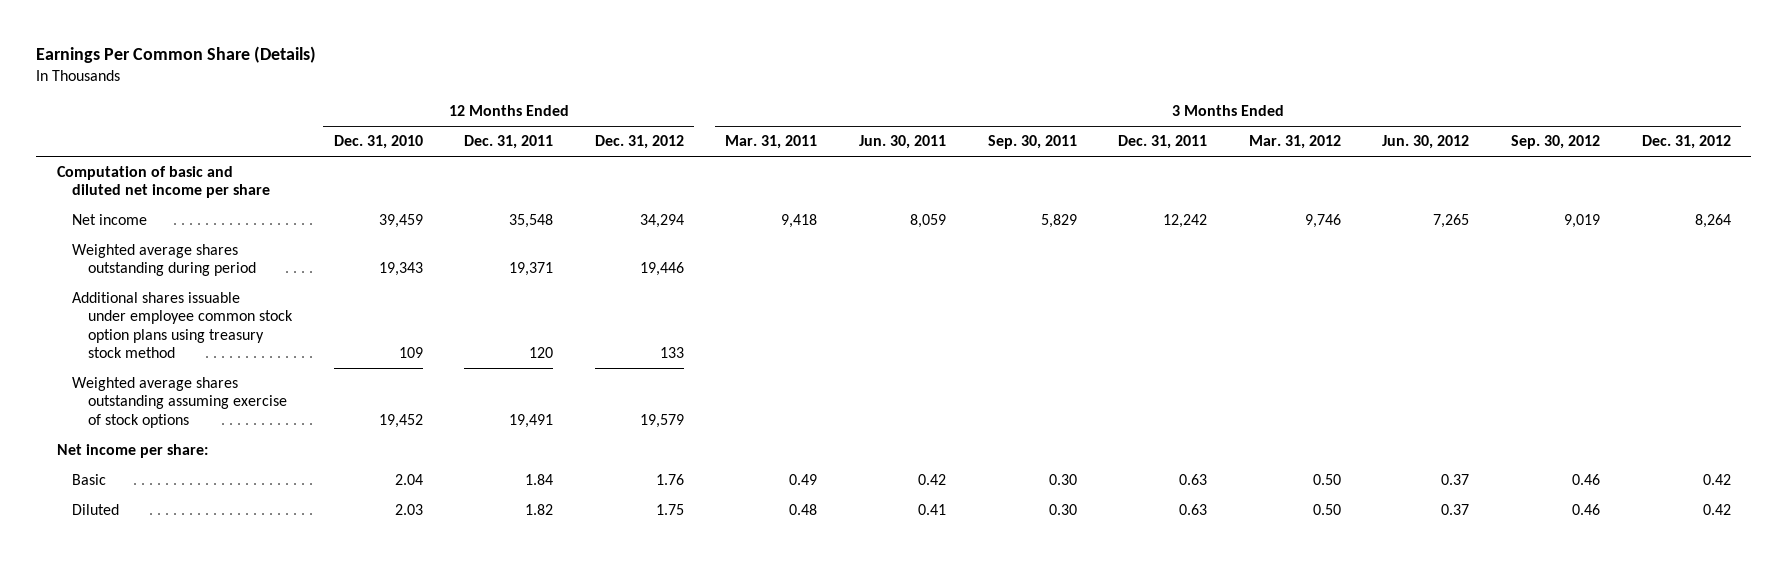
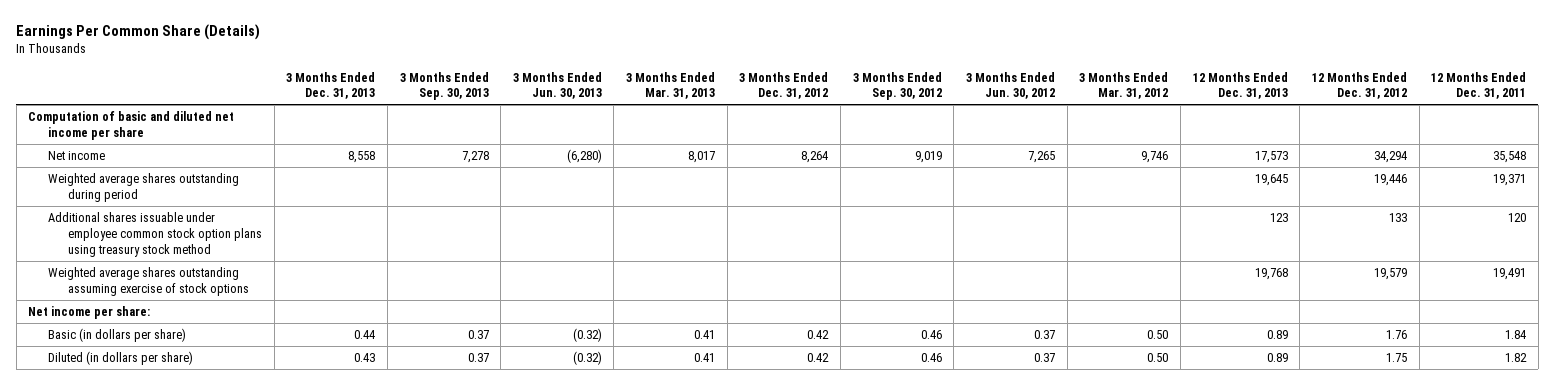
- | 12 Months Ended Dec. 31, 2010 | 12 Months Ended Dec. 31, 2011 | 12 Months Ended Dec. 31, 2012 | 3 Months Ended Mar. 31, 2011 | 3 Months Ended Jun. 30, 2011 | 3 Months Ended Sep. 30, 2011 | 3 Months Ended Dec. 31, 2011 | 3 Months Ended Mar. 31, 2012 | 3 Months Ended Jun. 30, 2012 | 3 Months Ended Sep. 30, 2012 | 3 Months Ended Dec. 31, 2012
+ | 3 Months Ended Dec. 31, 2013 | 3 Months Ended Sep. 30, 2013 | 3 Months Ended Jun. 30, 2013 | 3 Months Ended Mar. 31, 2013 | 3 Months Ended Dec. 31, 2012 | 3 Months Ended Sep. 30, 2012 | 3 Months Ended Jun. 30, 2012 | 3 Months Ended Mar. 31, 2012 | 12 Months Ended Dec. 31, 2013 | 12 Months Ended Dec. 31, 2012 | 12 Months Ended Dec. 31, 2011
- Basic | 2.04 | 1.84 | 1.76 | 0.49 | 0.42 | 0.30 | 0.63 | 0.50 | 0.37 | 0.46 | 0.42
- Diluted | 2.03 | 1.82 | 1.75 | 0.48 | 0.41 | 0.30 | 0.63 | 0.50 | 0.37 | 0.46 | 0.42
+ Basic (in dollars per share) | 0.44 | 0.37 | (0.32) | 0.41 | 0.42 | 0.46 | 0.37 | 0.50 | 0.89 | 1.76 | 1.84
+ Diluted (in dollars per share) | 0.43 | 0.37 | (0.32) | 0.41 | 0.42 | 0.46 | 0.37 | 0.50 | 0.89 | 1.75 | 1.82

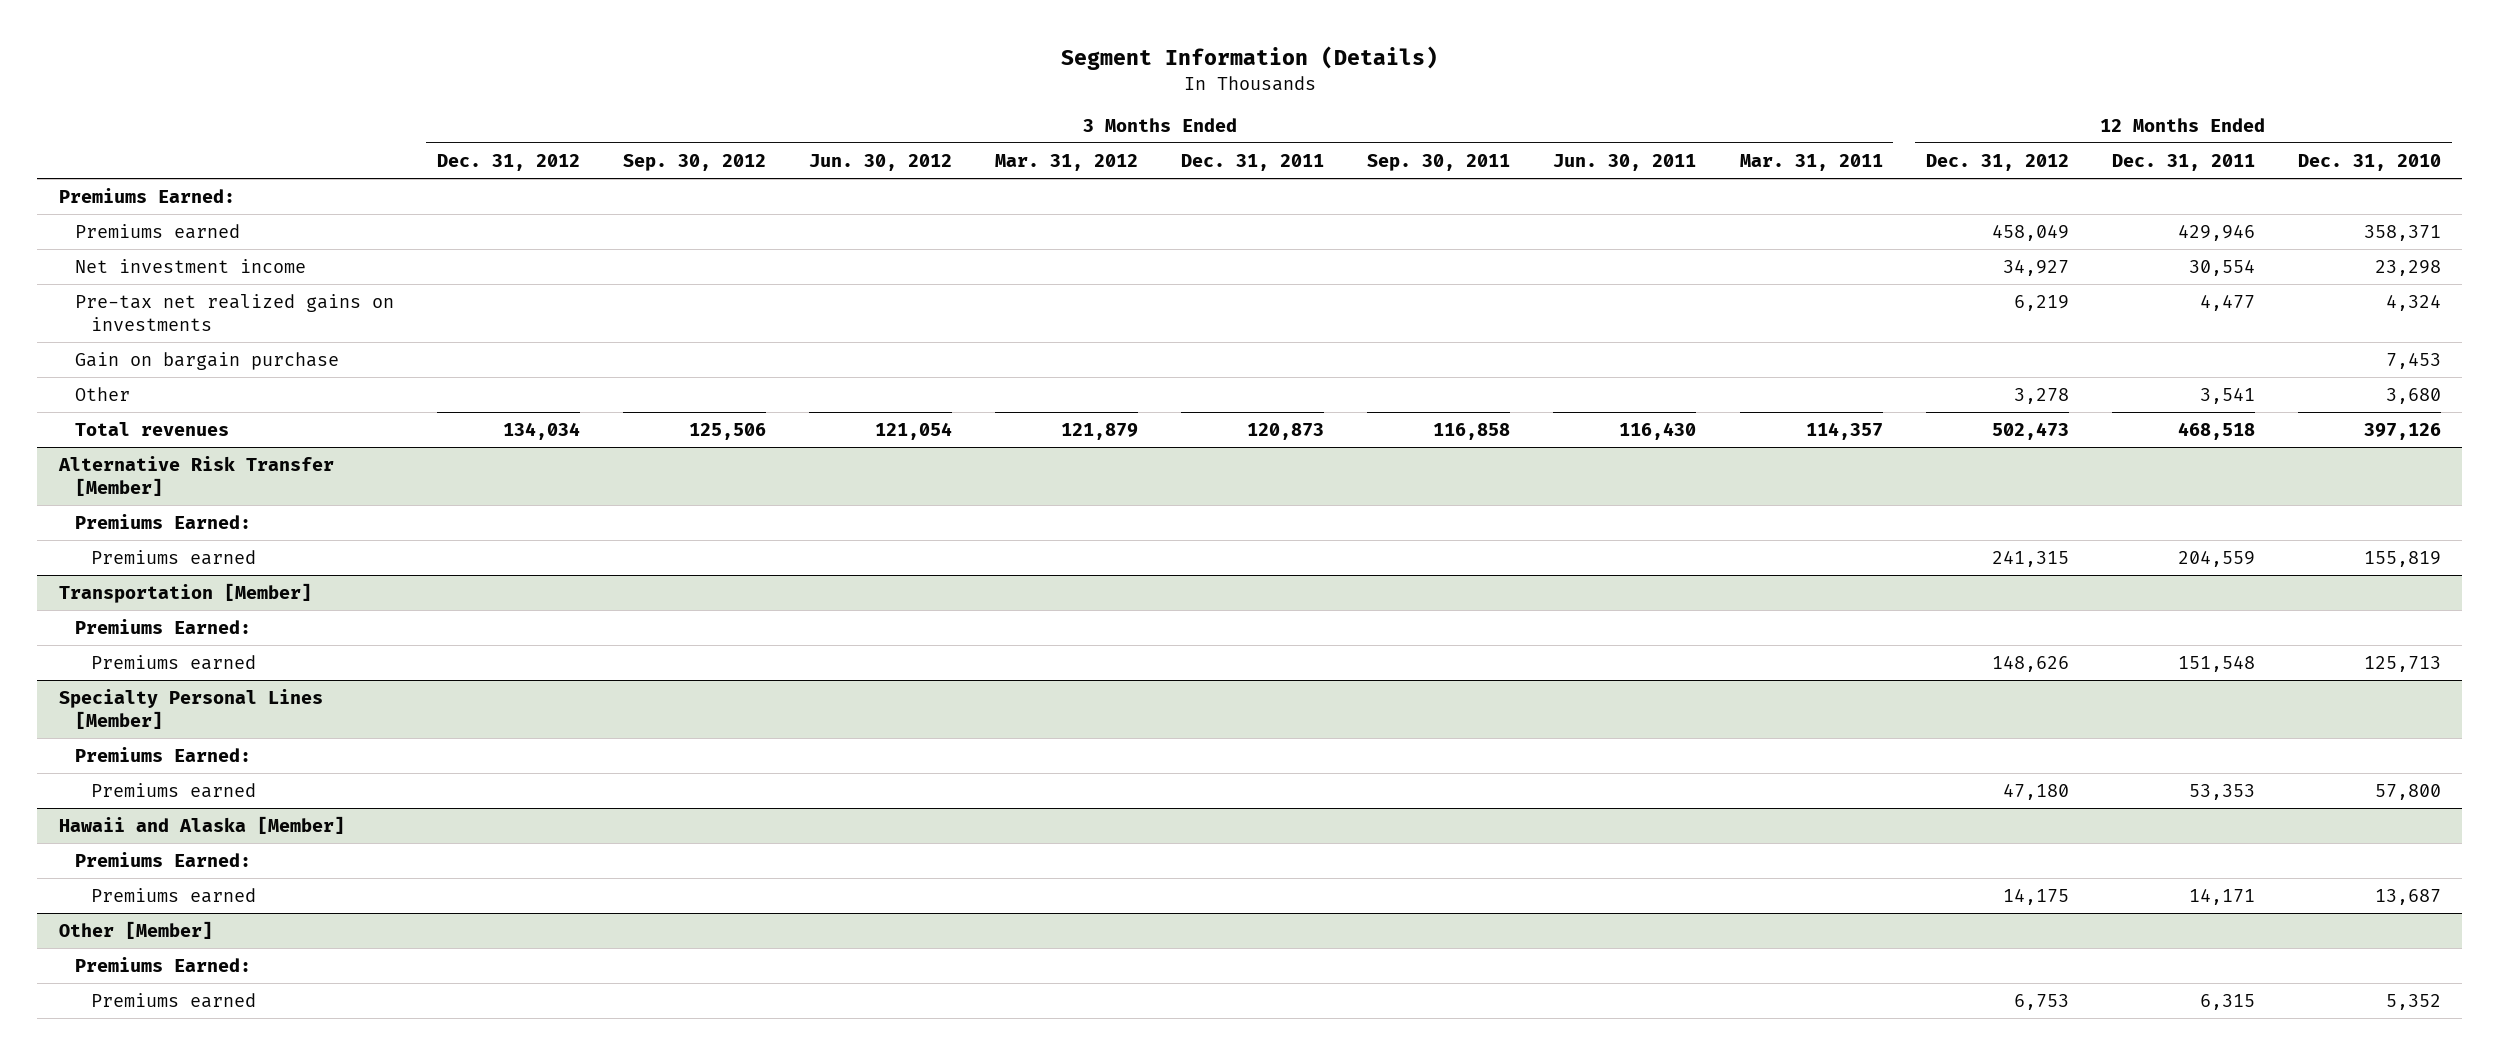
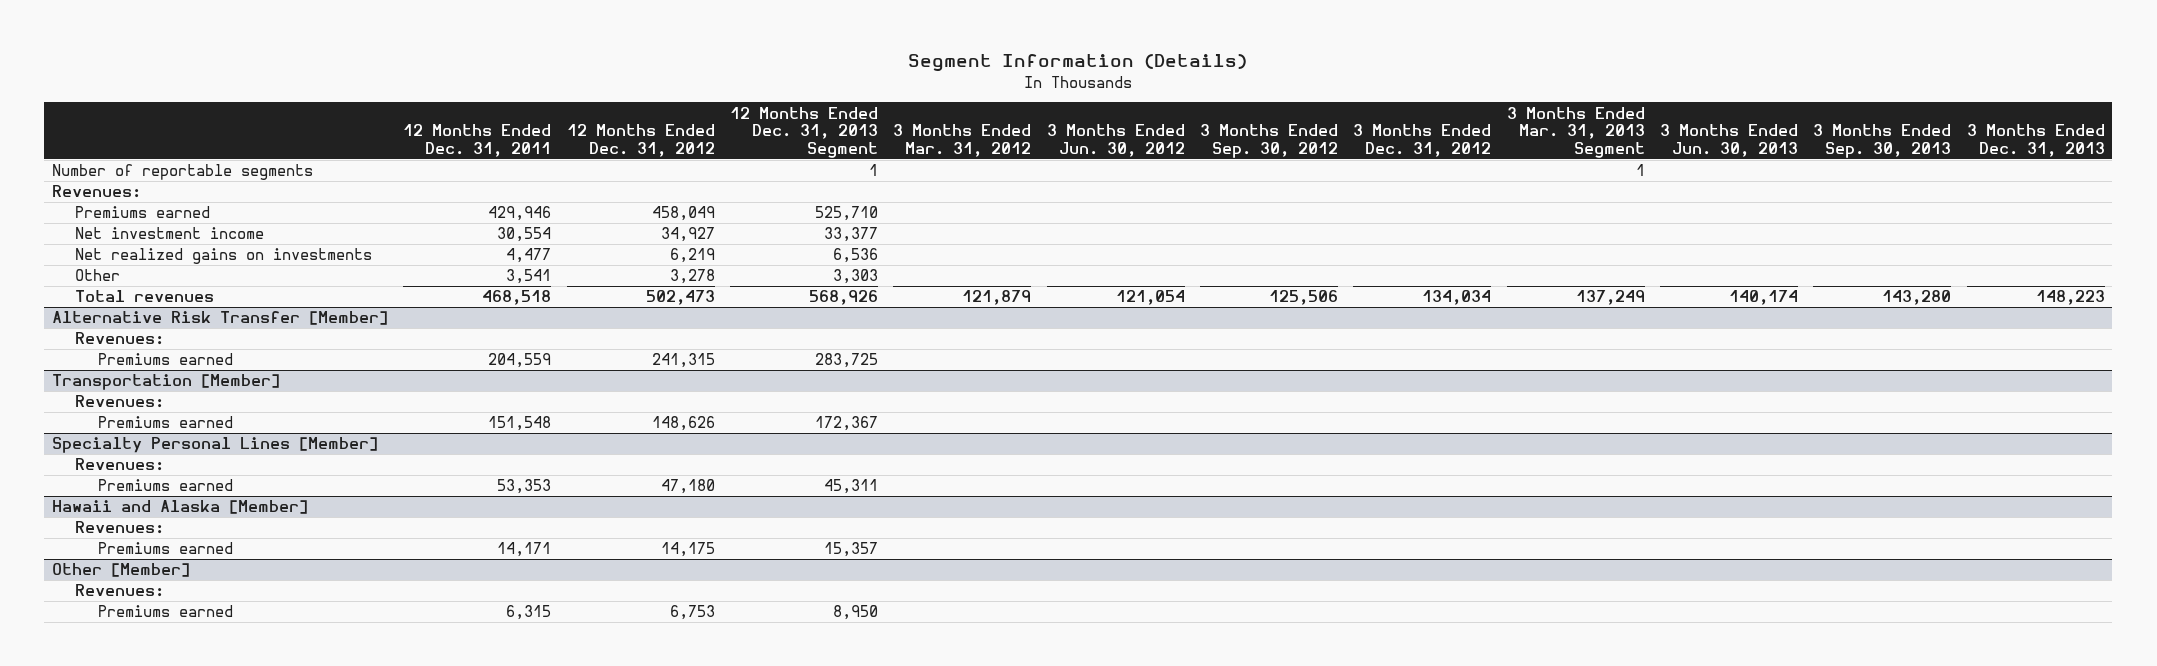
- | 3 Months Ended Dec. 31, 2012 | 3 Months Ended Sep. 30, 2012 | 3 Months Ended Jun. 30, 2012 | 3 Months Ended Mar. 31, 2012 | 3 Months Ended Dec. 31, 2011 | 3 Months Ended Sep. 30, 2011 | 3 Months Ended Jun. 30, 2011 | 3 Months Ended Mar. 31, 2011 | 12 Months Ended Dec. 31, 2012 | 12 Months Ended Dec. 31, 2011 | 12 Months Ended Dec. 31, 2010
+ | 12 Months Ended Dec. 31, 2011 | 12 Months Ended Dec. 31, 2012 | 12 Months Ended Dec. 31, 2013 Segment | 3 Months Ended Mar. 31, 2012 | 3 Months Ended Jun. 30, 2012 | 3 Months Ended Sep. 30, 2012 | 3 Months Ended Dec. 31, 2012 | 3 Months Ended Mar. 31, 2013 Segment | 3 Months Ended Jun. 30, 2013 | 3 Months Ended Sep. 30, 2013 | 3 Months Ended Dec. 31, 2013
- Premiums Earned:
+ Number of reportable segments | | | 1 | | | | | 1 | | |
+ Revenues:
- Pre-tax net realized gains on investments | | | | | | | | | 6,219 | 4,477 | 4,324
- Gain on bargain purchase | | | | | | | | | | | 7,453
+ Net realized gains on investments | 4,477 | 6,219 | 6,536 | | | | | | | |
@ Alternative Risk Transfer [Member]
- Premiums Earned:
+ Revenues:
@ Transportation [Member]
- Premiums Earned:
+ Revenues:
@ Specialty Personal Lines [Member]
- Premiums Earned:
+ Revenues:
@ Hawaii and Alaska [Member]
- Premiums Earned:
+ Revenues:
@ Other [Member]
- Premiums Earned:
+ Revenues:

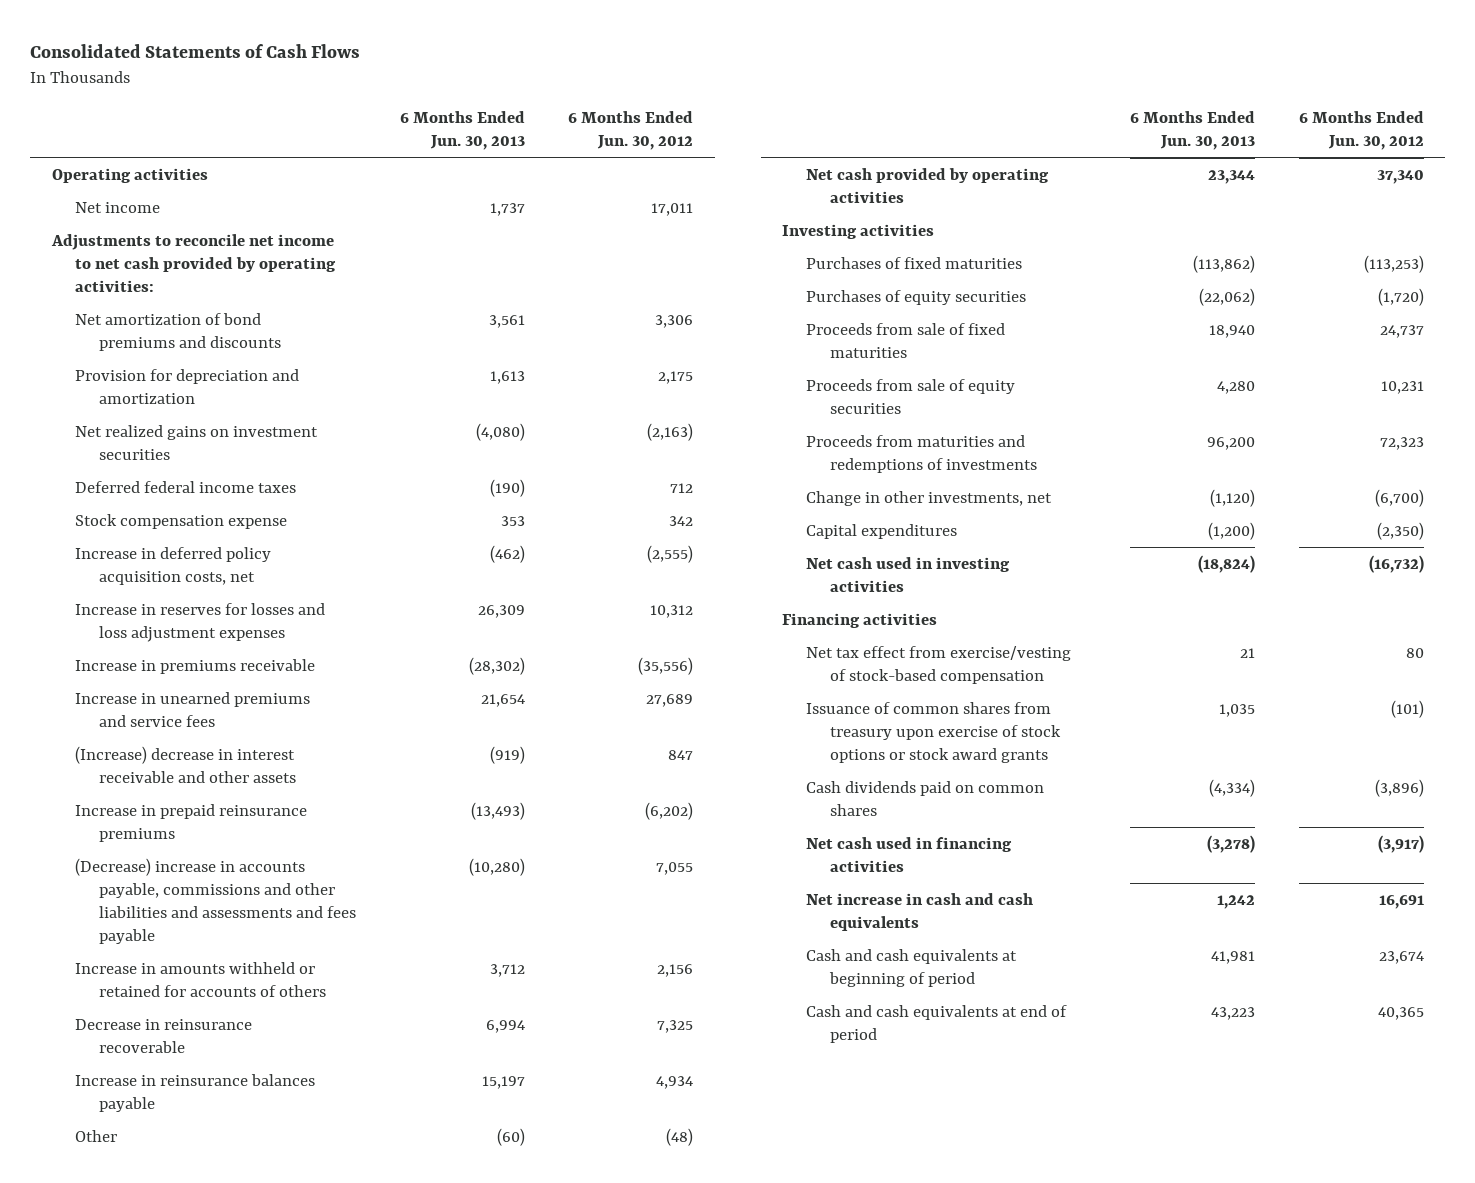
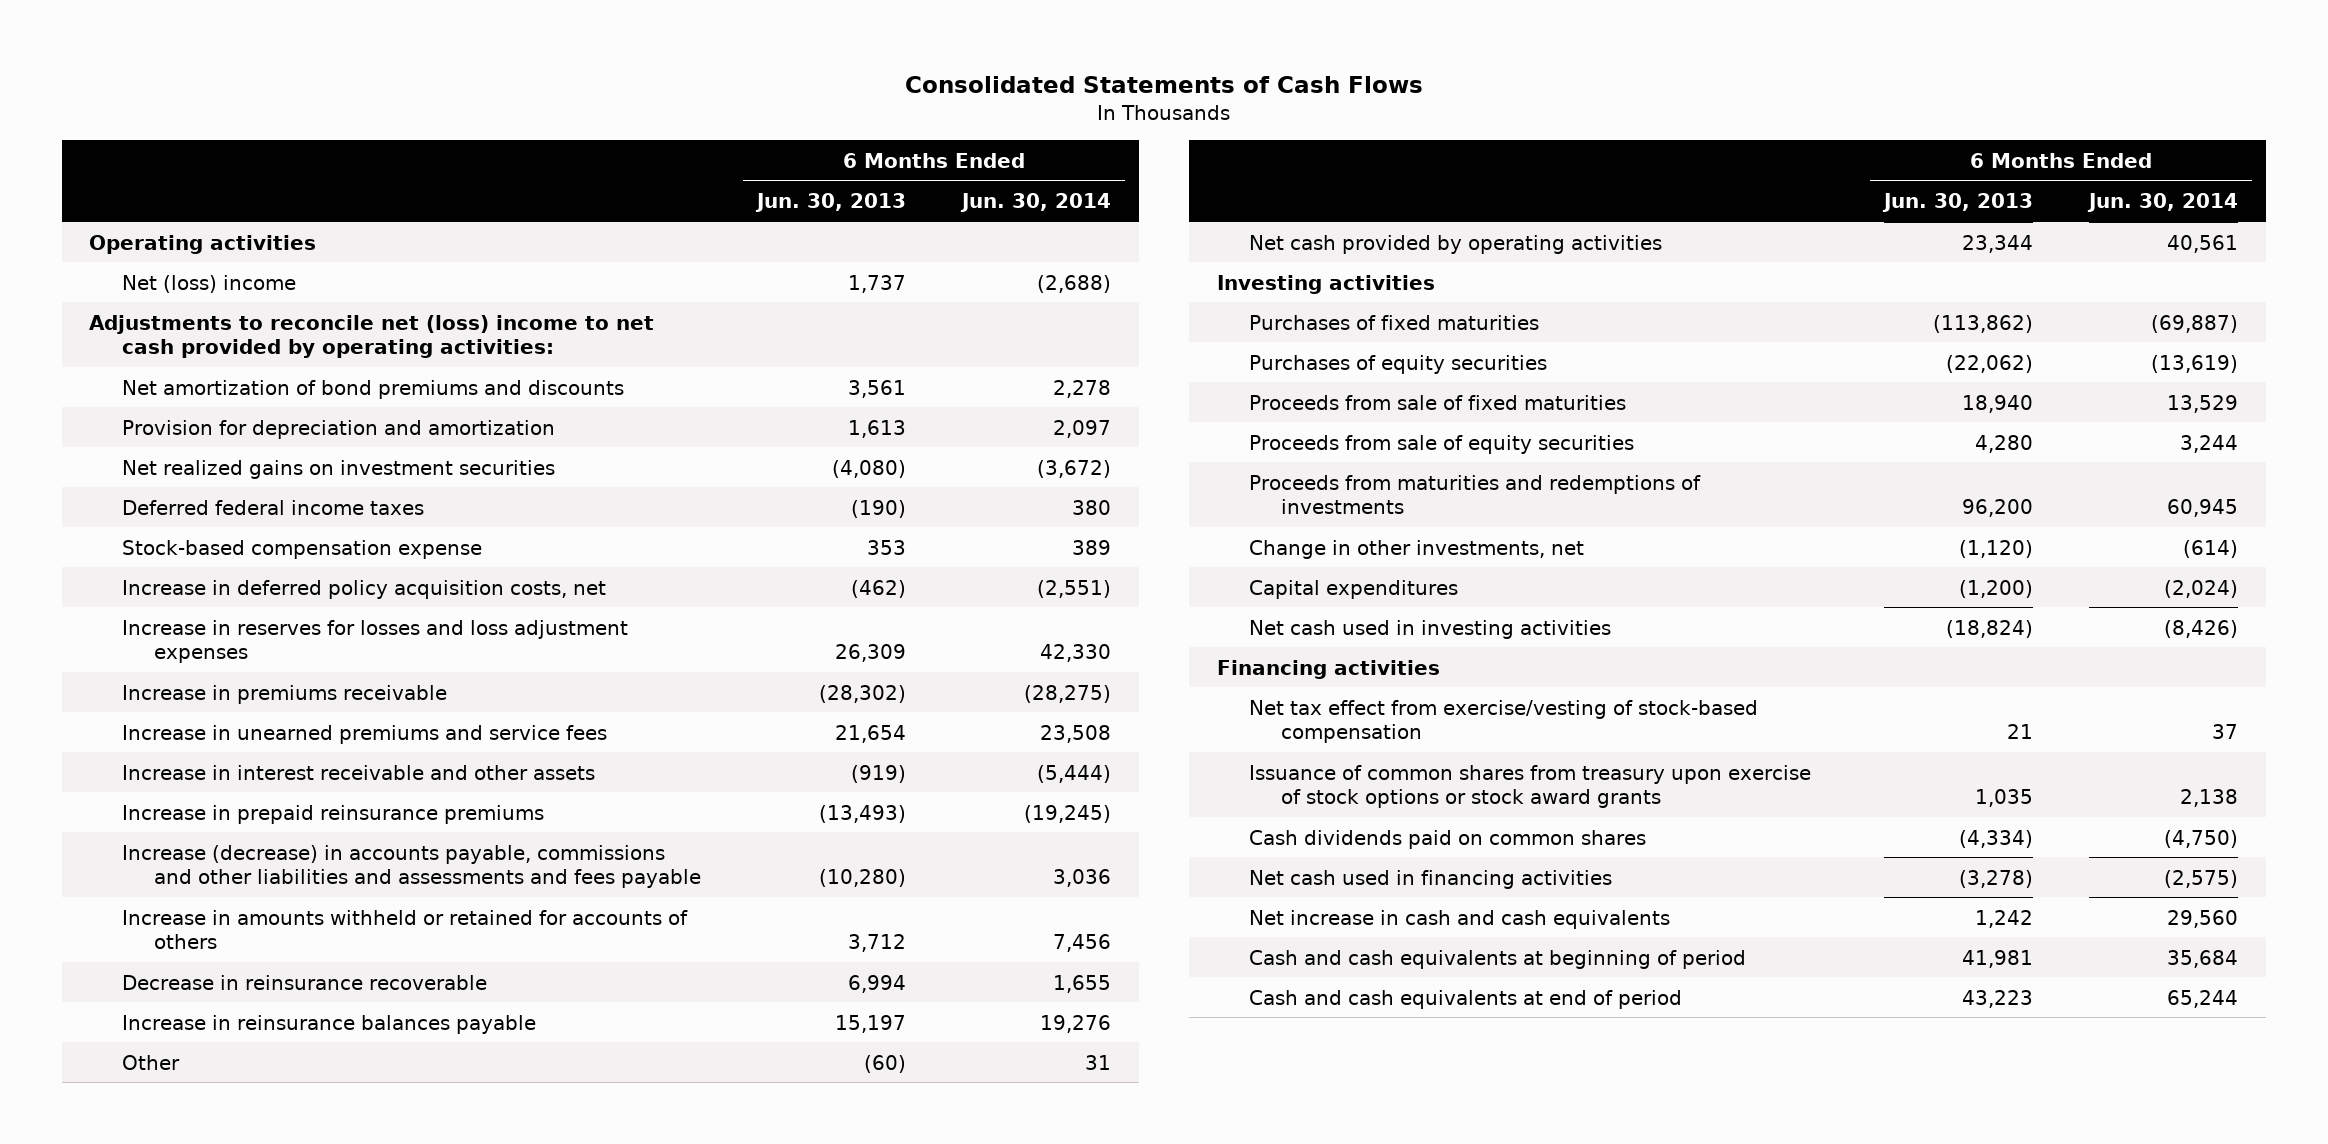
- | 6 Months Ended Jun. 30, 2013 | 6 Months Ended Jun. 30, 2012
+ | 6 Months Ended Jun. 30, 2013 | 6 Months Ended Jun. 30, 2014
- Net income | 1,737 | 17,011
- Adjustments to reconcile net income to net cash provided by operating activities:
+ Net (loss) income | 1,737 | (2,688)
+ Adjustments to reconcile net (loss) income to net cash provided by operating activities:
- Stock compensation expense | 353 | 342
+ Stock-based compensation expense | 353 | 389
- (Increase) decrease in interest receivable and other assets | (919) | 847
+ Increase in interest receivable and other assets | (919) | (5,444)
- (Decrease) increase in accounts payable, commissions and other liabilities and assessments and fees payable | (10,280) | 7,055
+ Increase (decrease) in accounts payable, commissions and other liabilities and assessments and fees payable | (10,280) | 3,036

